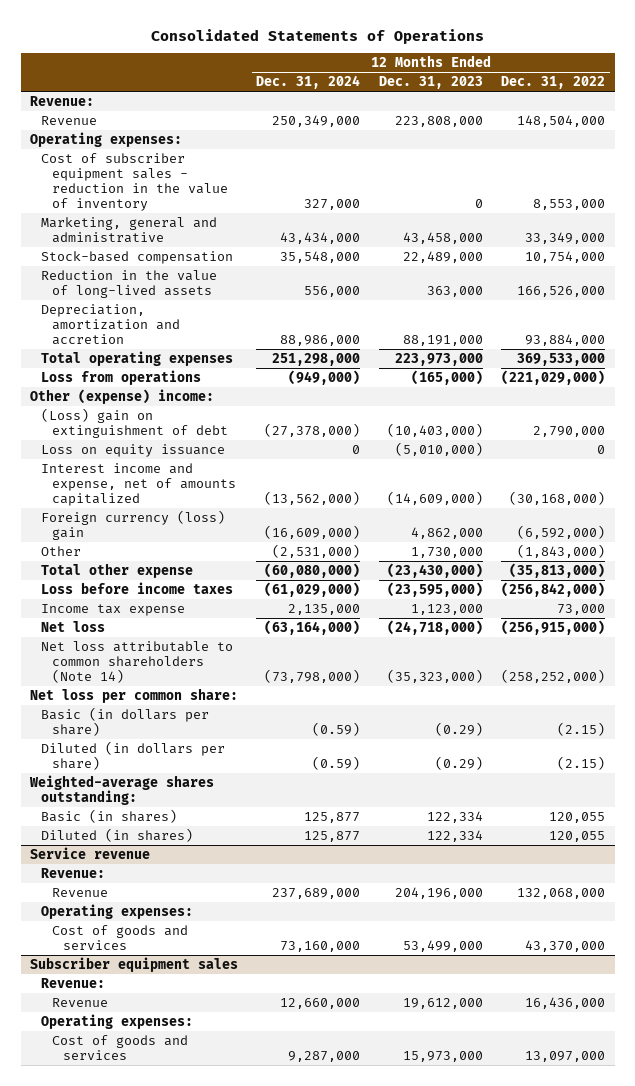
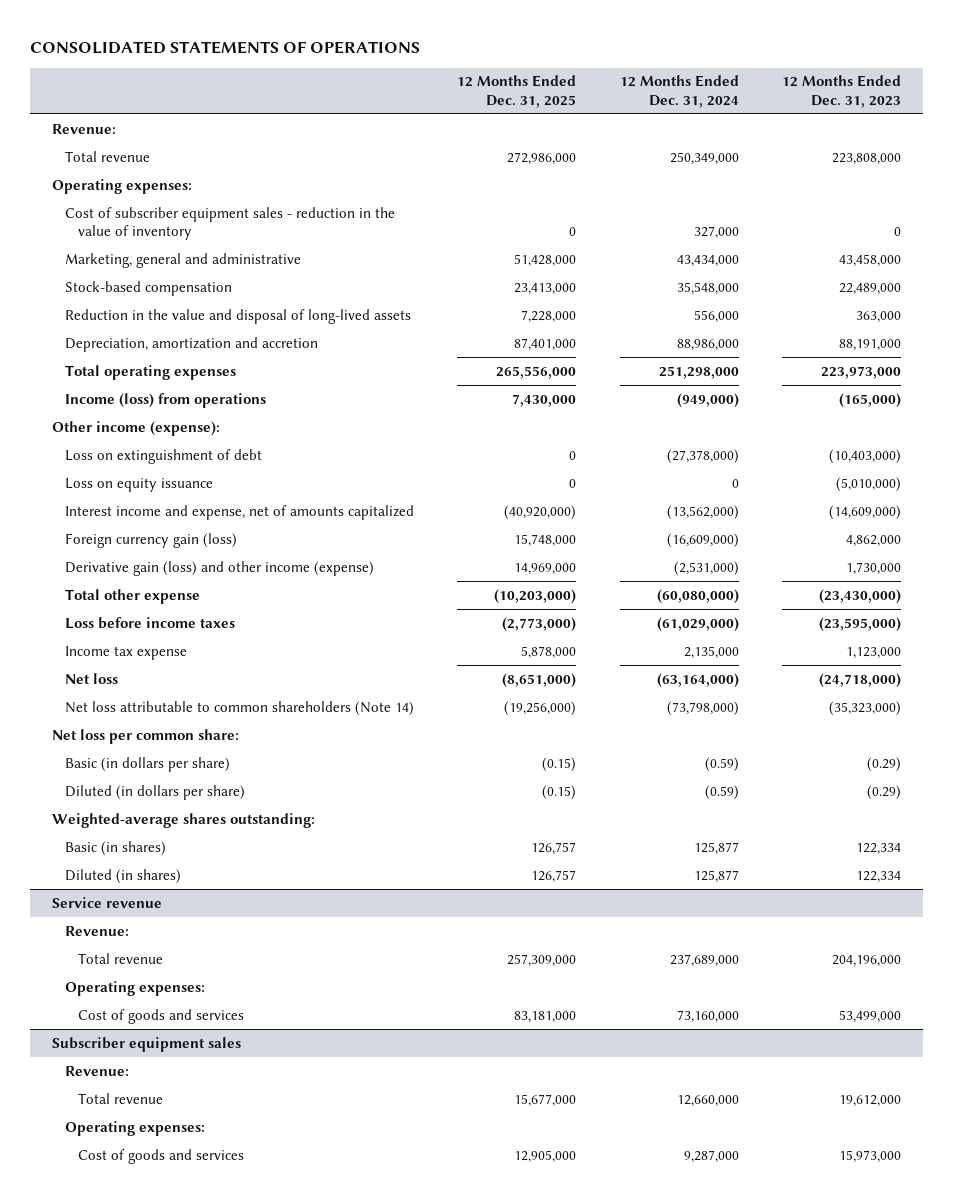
- Consolidated Statements of Operations
+ CONSOLIDATED STATEMENTS OF OPERATIONS
- | 12 Months Ended Dec. 31, 2024 | 12 Months Ended Dec. 31, 2023 | 12 Months Ended Dec. 31, 2022
+ | 12 Months Ended Dec. 31, 2025 | 12 Months Ended Dec. 31, 2024 | 12 Months Ended Dec. 31, 2023
- Revenue | 250,349,000 | 223,808,000 | 148,504,000
+ Total revenue | 272,986,000 | 250,349,000 | 223,808,000
- Reduction in the value of long-lived assets | 556,000 | 363,000 | 166,526,000
+ Reduction in the value and disposal of long-lived assets | 7,228,000 | 556,000 | 363,000
- Loss from operations | (949,000) | (165,000) | (221,029,000)
- Other (expense) income:
- (Loss) gain on extinguishment of debt | (27,378,000) | (10,403,000) | 2,790,000
+ Income (loss) from operations | 7,430,000 | (949,000) | (165,000)
+ Other income (expense):
+ Loss on extinguishment of debt | 0 | (27,378,000) | (10,403,000)
- Foreign currency (loss) gain | (16,609,000) | 4,862,000 | (6,592,000)
- Other | (2,531,000) | 1,730,000 | (1,843,000)
+ Foreign currency gain (loss) | 15,748,000 | (16,609,000) | 4,862,000
+ Derivative gain (loss) and other income (expense) | 14,969,000 | (2,531,000) | 1,730,000
@ Service revenue
- Revenue | 237,689,000 | 204,196,000 | 132,068,000
+ Total revenue | 257,309,000 | 237,689,000 | 204,196,000
@ Subscriber equipment sales
- Revenue | 12,660,000 | 19,612,000 | 16,436,000
+ Total revenue | 15,677,000 | 12,660,000 | 19,612,000

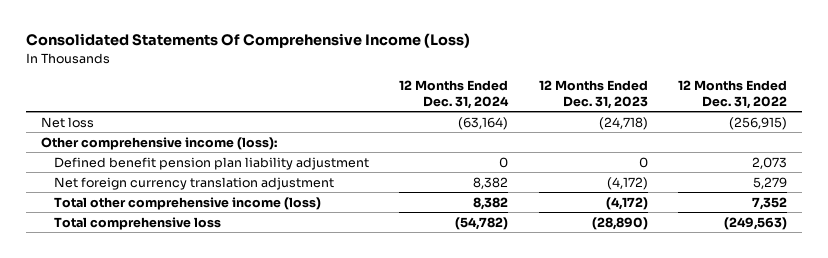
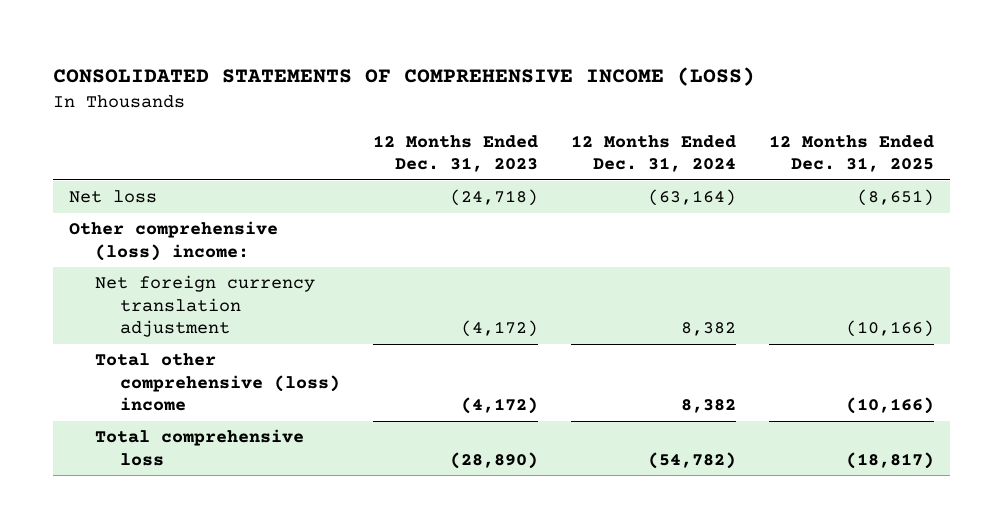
- Consolidated Statements Of Comprehensive Income (Loss)
+ CONSOLIDATED STATEMENTS OF COMPREHENSIVE INCOME (LOSS)
- | 12 Months Ended Dec. 31, 2024 | 12 Months Ended Dec. 31, 2023 | 12 Months Ended Dec. 31, 2022
+ | 12 Months Ended Dec. 31, 2023 | 12 Months Ended Dec. 31, 2024 | 12 Months Ended Dec. 31, 2025
- Other comprehensive income (loss):
- Defined benefit pension plan liability adjustment | 0 | 0 | 2,073
+ Other comprehensive (loss) income:
- Total other comprehensive income (loss) | 8,382 | (4,172) | 7,352
+ Total other comprehensive (loss) income | (4,172) | 8,382 | (10,166)

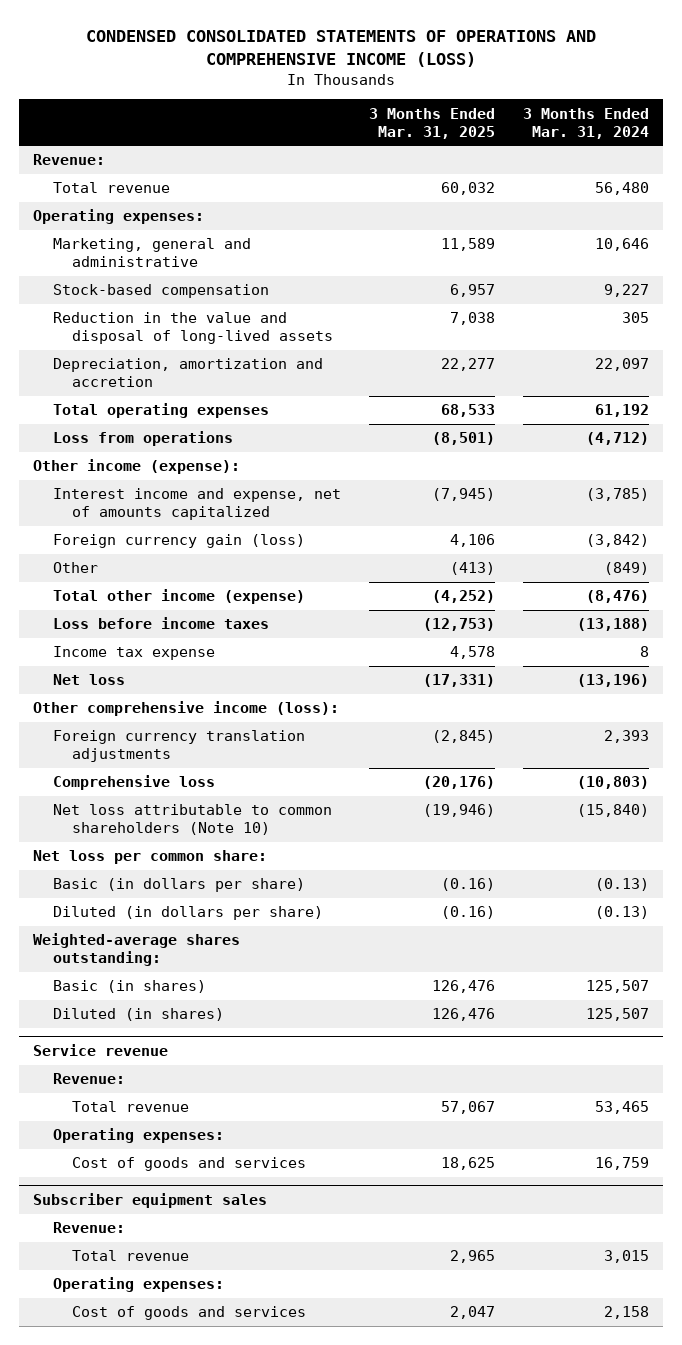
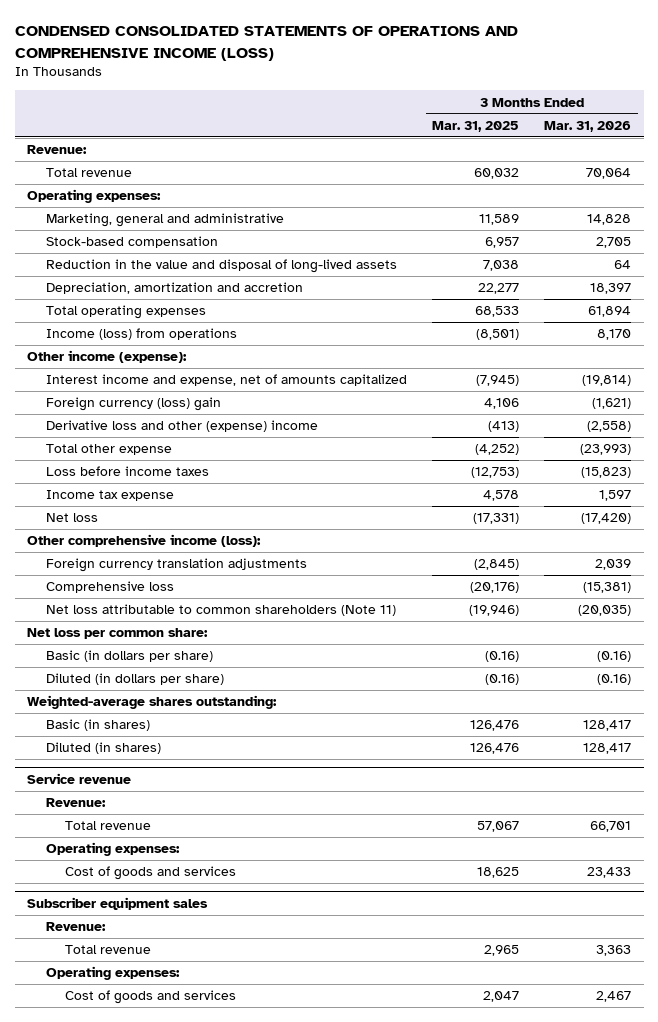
- | 3 Months Ended Mar. 31, 2025 | 3 Months Ended Mar. 31, 2024
+ | 3 Months Ended Mar. 31, 2025 | 3 Months Ended Mar. 31, 2026
- Loss from operations | (8,501) | (4,712)
+ Income (loss) from operations | (8,501) | 8,170
- Foreign currency gain (loss) | 4,106 | (3,842)
- Other | (413) | (849)
- Total other income (expense) | (4,252) | (8,476)
+ Foreign currency (loss) gain | 4,106 | (1,621)
+ Derivative loss and other (expense) income | (413) | (2,558)
+ Total other expense | (4,252) | (23,993)
- Net loss attributable to common shareholders (Note 10) | (19,946) | (15,840)
+ Net loss attributable to common shareholders (Note 11) | (19,946) | (20,035)

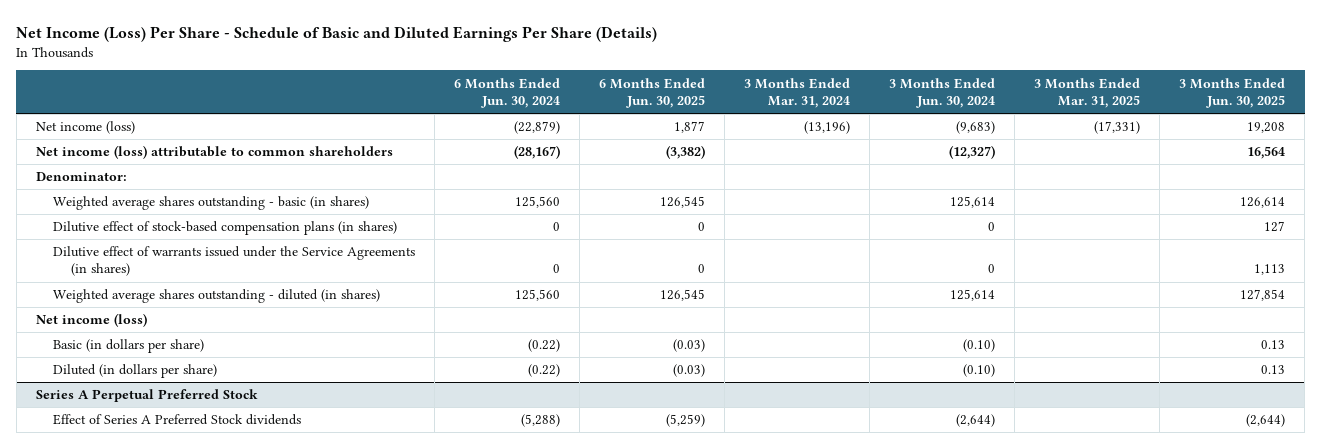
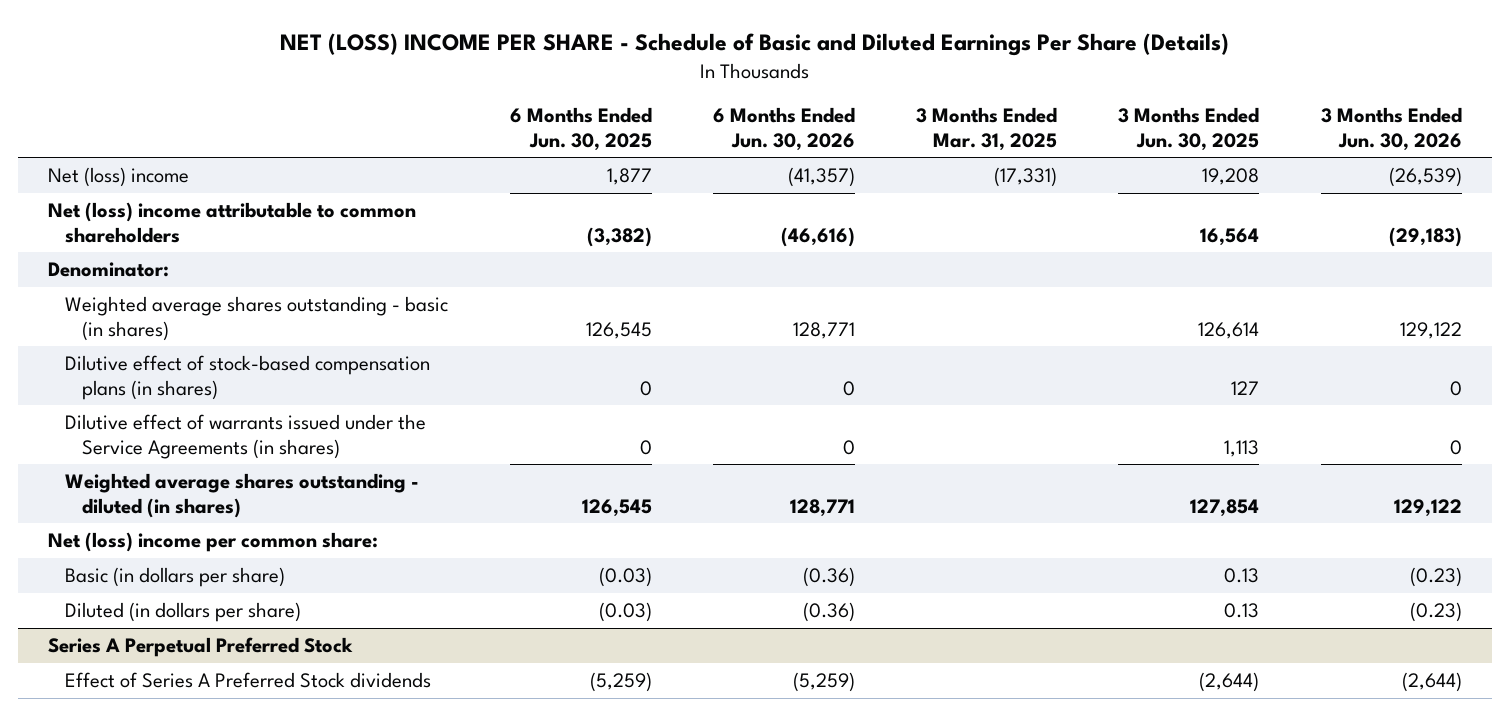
- Net Income (Loss) Per Share - Schedule of Basic and Diluted Earnings Per Share (Details)
+ NET (LOSS) INCOME PER SHARE - Schedule of Basic and Diluted Earnings Per Share (Details)
- | 6 Months Ended Jun. 30, 2024 | 6 Months Ended Jun. 30, 2025 | 3 Months Ended Mar. 31, 2024 | 3 Months Ended Jun. 30, 2024 | 3 Months Ended Mar. 31, 2025 | 3 Months Ended Jun. 30, 2025
+ | 6 Months Ended Jun. 30, 2025 | 6 Months Ended Jun. 30, 2026 | 3 Months Ended Mar. 31, 2025 | 3 Months Ended Jun. 30, 2025 | 3 Months Ended Jun. 30, 2026
- Net income (loss) | (22,879) | 1,877 | (13,196) | (9,683) | (17,331) | 19,208
- Net income (loss) attributable to common shareholders | (28,167) | (3,382) | | (12,327) | | 16,564
+ Net (loss) income | 1,877 | (41,357) | (17,331) | 19,208 | (26,539)
+ Net (loss) income attributable to common shareholders | (3,382) | (46,616) | | 16,564 | (29,183)
- Net income (loss)
+ Net (loss) income per common share:

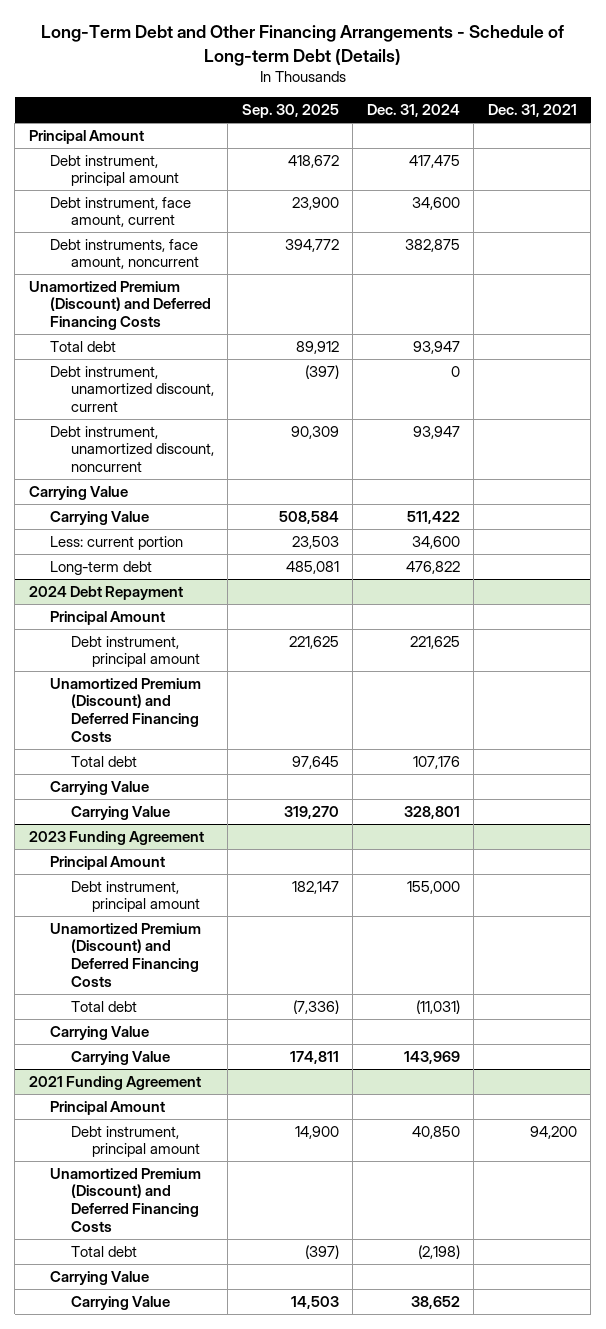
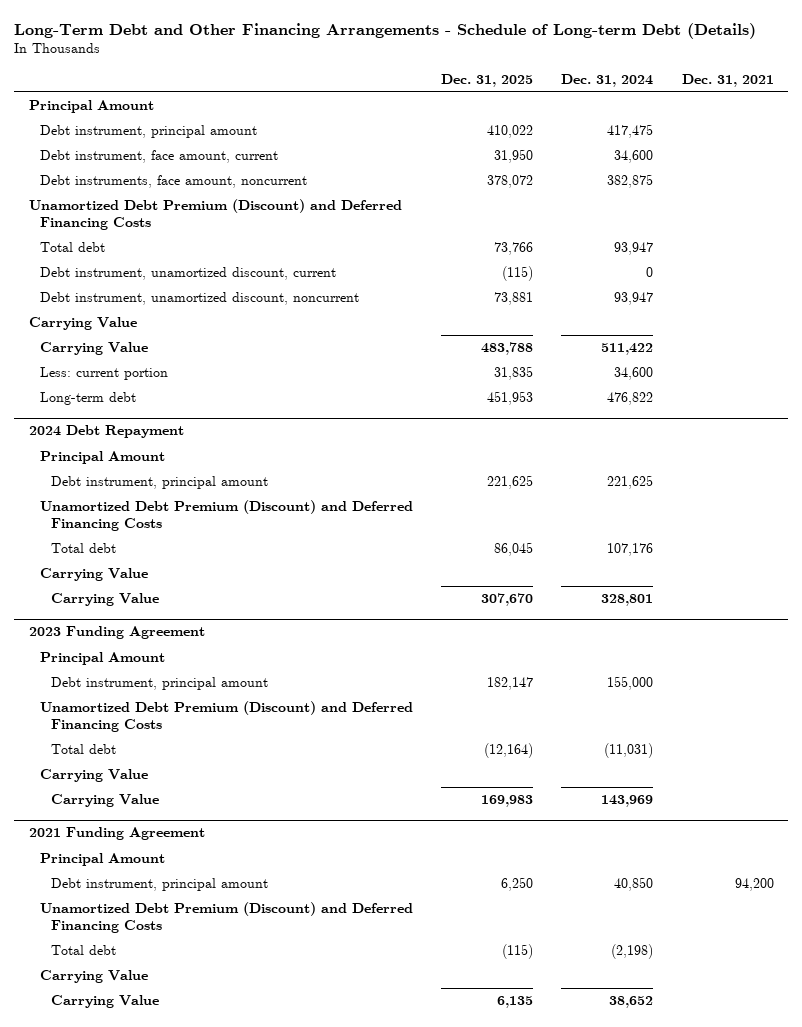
- | Sep. 30, 2025 | Dec. 31, 2024 | Dec. 31, 2021
+ | Dec. 31, 2025 | Dec. 31, 2024 | Dec. 31, 2021
- Unamortized Premium (Discount) and Deferred Financing Costs
+ Unamortized Debt Premium (Discount) and Deferred Financing Costs
@ 2024 Debt Repayment
- Unamortized Premium (Discount) and Deferred Financing Costs
+ Unamortized Debt Premium (Discount) and Deferred Financing Costs
@ 2023 Funding Agreement
- Unamortized Premium (Discount) and Deferred Financing Costs
+ Unamortized Debt Premium (Discount) and Deferred Financing Costs
@ 2021 Funding Agreement
- Unamortized Premium (Discount) and Deferred Financing Costs
+ Unamortized Debt Premium (Discount) and Deferred Financing Costs

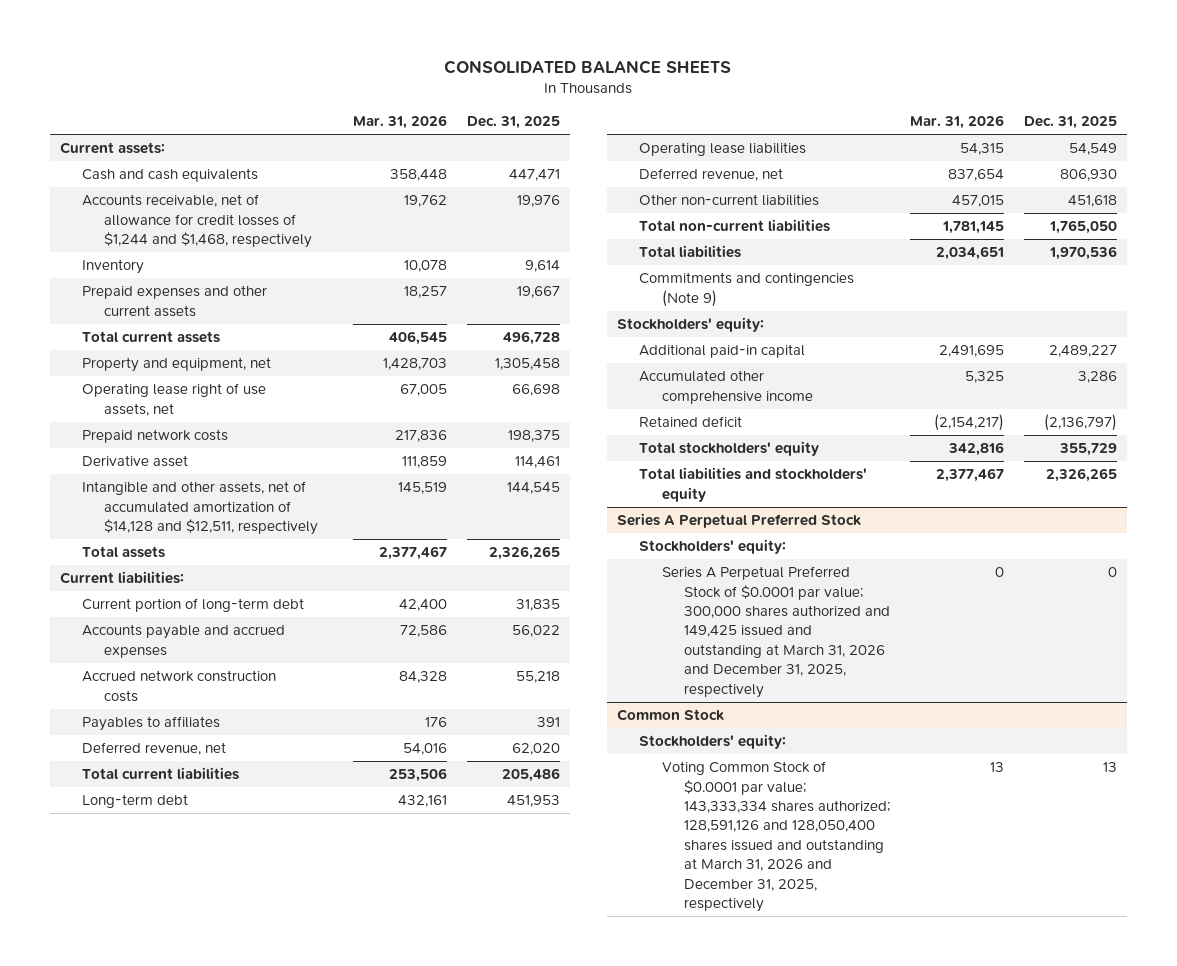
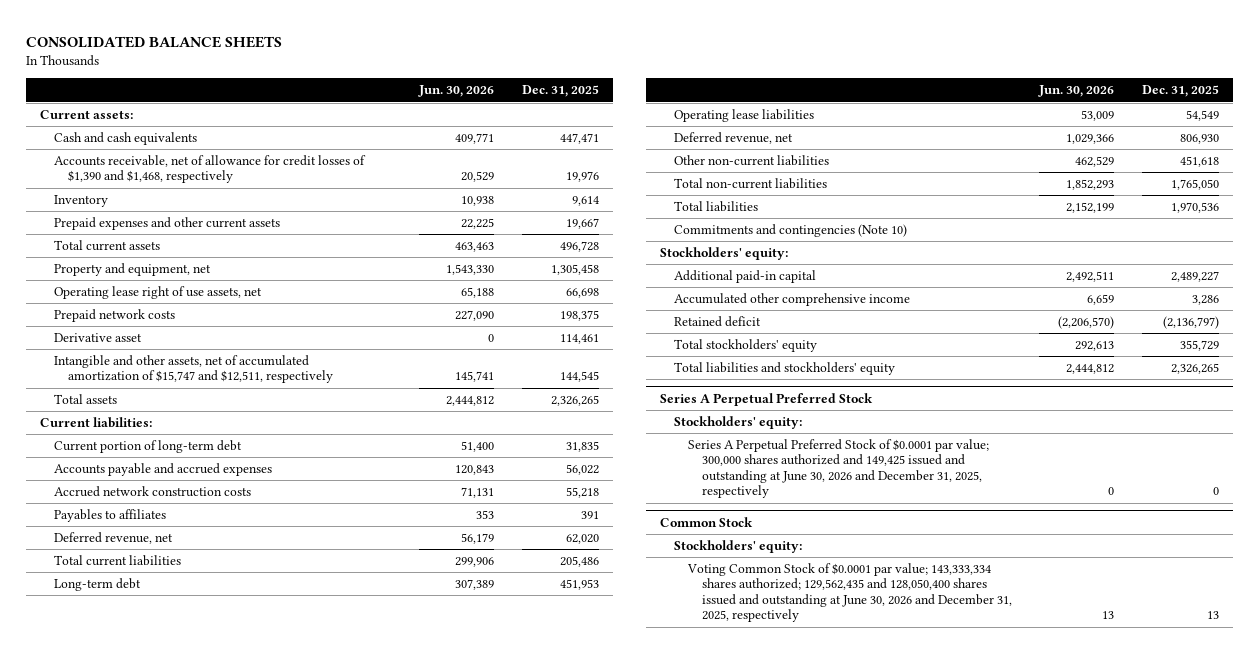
- | Mar. 31, 2026 | Dec. 31, 2025
+ | Jun. 30, 2026 | Dec. 31, 2025
- Accounts receivable, net of allowance for credit losses of $1,244 and $1,468, respectively | 19,762 | 19,976
+ Accounts receivable, net of allowance for credit losses of $1,390 and $1,468, respectively | 20,529 | 19,976
- Intangible and other assets, net of accumulated amortization of $14,128 and $12,511, respectively | 145,519 | 144,545
+ Intangible and other assets, net of accumulated amortization of $15,747 and $12,511, respectively | 145,741 | 144,545
- Commitments and contingencies (Note 9)
+ Commitments and contingencies (Note 10)
@ Series A Perpetual Preferred Stock
- Series A Perpetual Preferred Stock of $0.0001 par value; 300,000 shares authorized and 149,425 issued and outstanding at March 31, 2026 and December 31, 2025, respectively | 0 | 0
+ Series A Perpetual Preferred Stock of $0.0001 par value; 300,000 shares authorized and 149,425 issued and outstanding at June 30, 2026 and December 31, 2025, respectively | 0 | 0
@ Common Stock
- Voting Common Stock of $0.0001 par value; 143,333,334 shares authorized; 128,591,126 and 128,050,400 shares issued and outstanding at March 31, 2026 and December 31, 2025, respectively | 13 | 13
+ Voting Common Stock of $0.0001 par value; 143,333,334 shares authorized; 129,562,435 and 128,050,400 shares issued and outstanding at June 30, 2026 and December 31, 2025, respectively | 13 | 13

